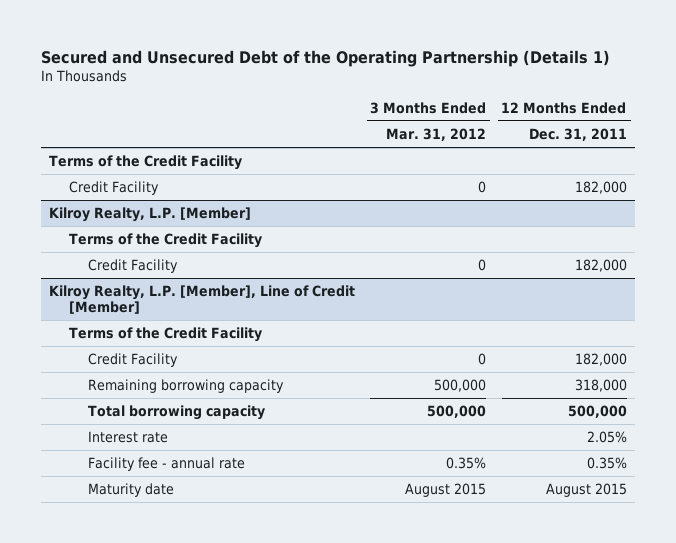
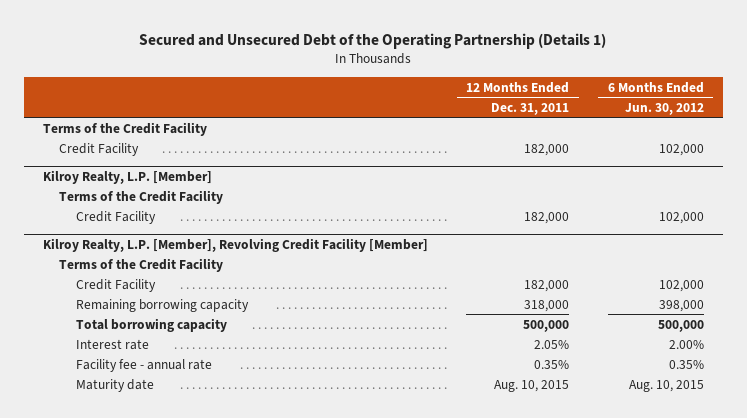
- | 3 Months Ended Mar. 31, 2012 | 12 Months Ended Dec. 31, 2011
+ | 12 Months Ended Dec. 31, 2011 | 6 Months Ended Jun. 30, 2012
- Kilroy Realty, L.P. [Member], Line of Credit [Member]
+ Kilroy Realty, L.P. [Member], Revolving Credit Facility [Member]
- Maturity date | August 2015 | August 2015
+ Maturity date | Aug. 10, 2015 | Aug. 10, 2015

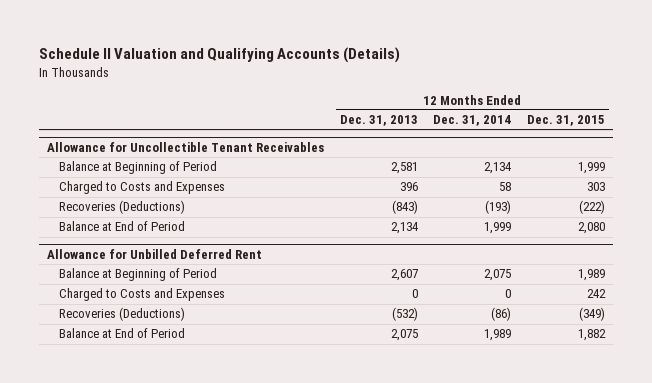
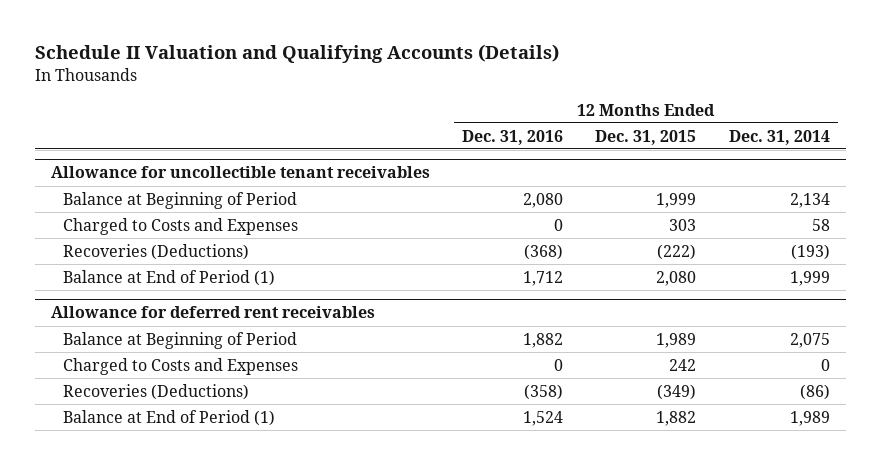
- | 12 Months Ended Dec. 31, 2013 | 12 Months Ended Dec. 31, 2014 | 12 Months Ended Dec. 31, 2015
+ | 12 Months Ended Dec. 31, 2016 | 12 Months Ended Dec. 31, 2015 | 12 Months Ended Dec. 31, 2014
- Allowance for Uncollectible Tenant Receivables
+ Allowance for uncollectible tenant receivables
- Balance at End of Period | 2,134 | 1,999 | 2,080
- Allowance for Unbilled Deferred Rent
+ Balance at End of Period (1) | 1,712 | 2,080 | 1,999
+ Allowance for deferred rent receivables
- Balance at End of Period | 2,075 | 1,989 | 1,882
+ Balance at End of Period (1) | 1,524 | 1,882 | 1,989

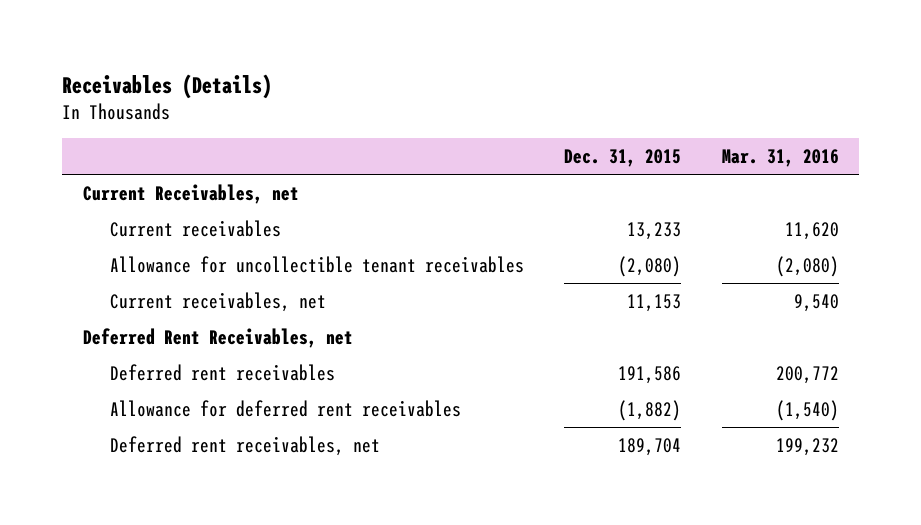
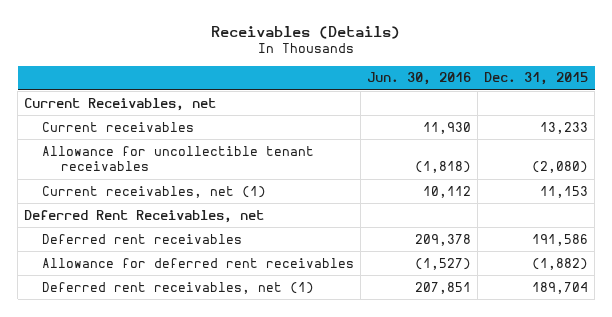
- | Dec. 31, 2015 | Mar. 31, 2016
+ | Jun. 30, 2016 | Dec. 31, 2015
- Current receivables, net | 11,153 | 9,540
+ Current receivables, net (1) | 10,112 | 11,153
- Deferred rent receivables, net | 189,704 | 199,232
+ Deferred rent receivables, net (1) | 207,851 | 189,704

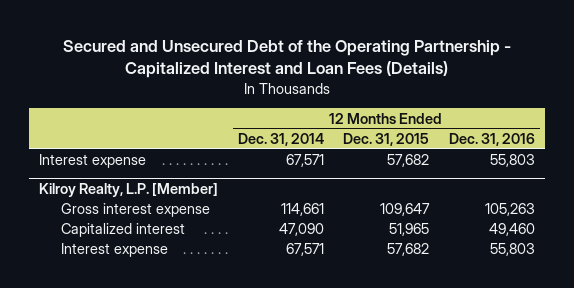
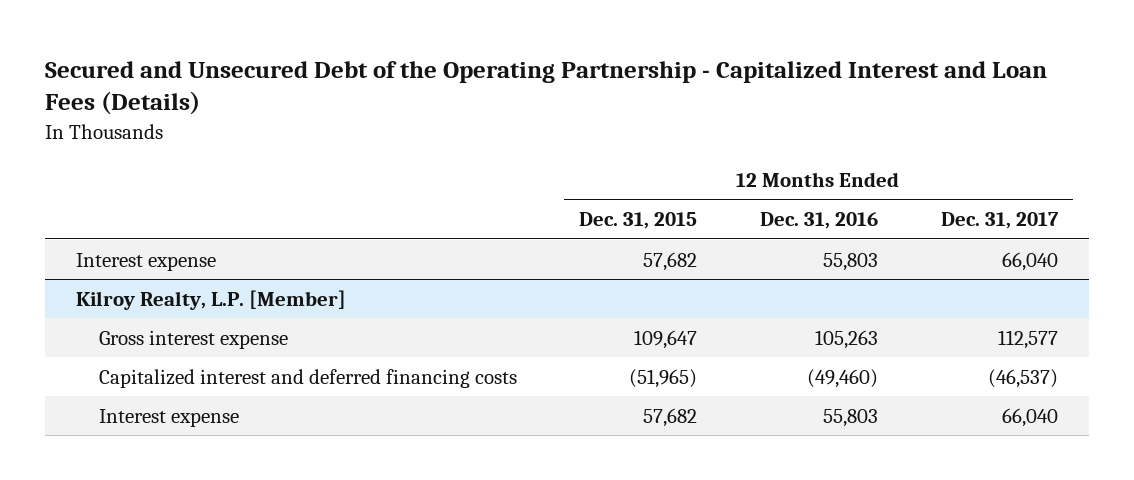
- | 12 Months Ended Dec. 31, 2014 | 12 Months Ended Dec. 31, 2015 | 12 Months Ended Dec. 31, 2016
+ | 12 Months Ended Dec. 31, 2015 | 12 Months Ended Dec. 31, 2016 | 12 Months Ended Dec. 31, 2017
@ Kilroy Realty, L.P. [Member]
- Capitalized interest | 47,090 | 51,965 | 49,460
+ Capitalized interest and deferred financing costs | (51,965) | (49,460) | (46,537)

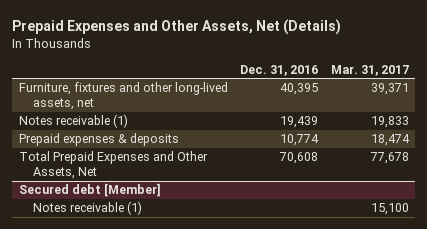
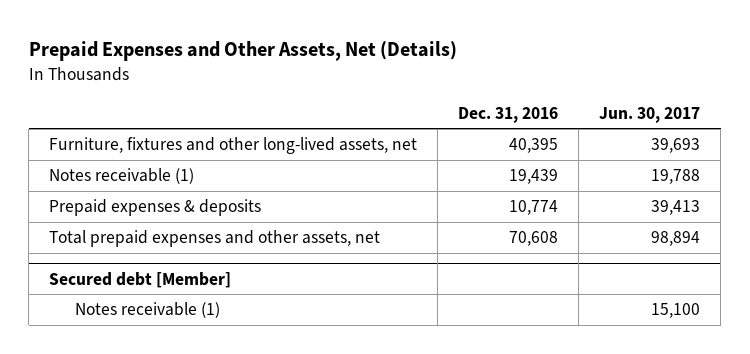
- | Dec. 31, 2016 | Mar. 31, 2017
+ | Dec. 31, 2016 | Jun. 30, 2017
- Total Prepaid Expenses and Other Assets, Net | 70,608 | 77,678
+ Total prepaid expenses and other assets, net | 70,608 | 98,894

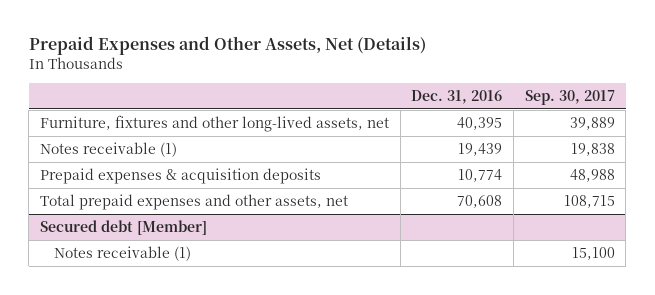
- | Dec. 31, 2016 | Jun. 30, 2017
+ | Dec. 31, 2016 | Sep. 30, 2017
- Prepaid expenses & deposits | 10,774 | 39,413
+ Prepaid expenses & acquisition deposits | 10,774 | 48,988

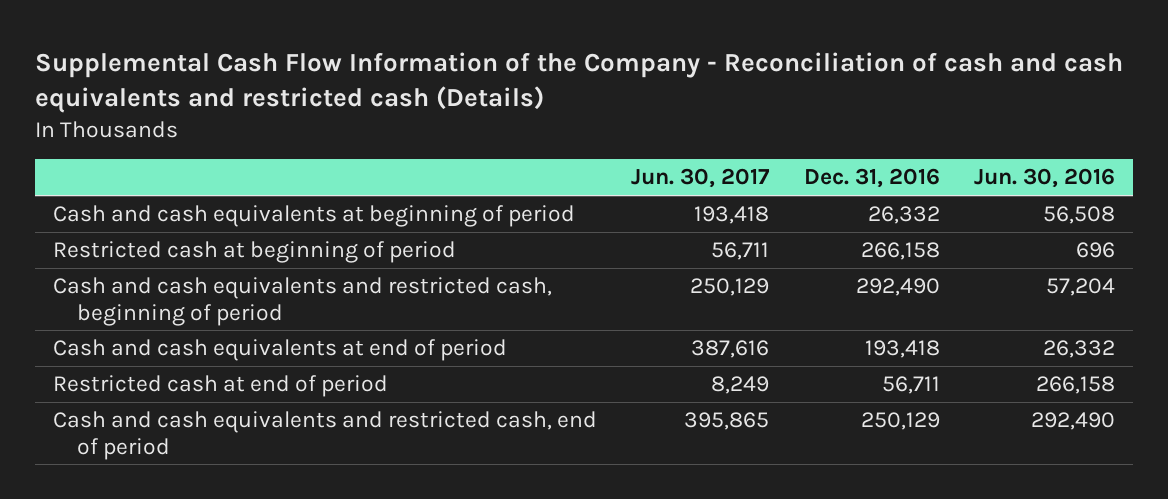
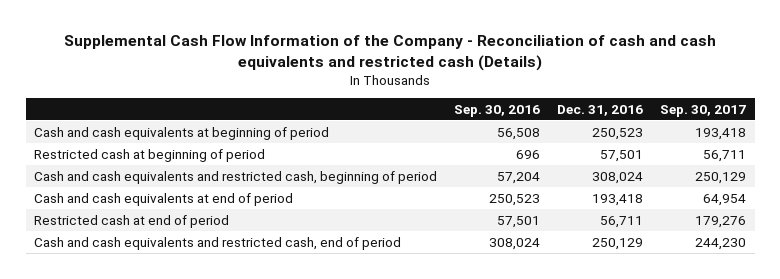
- | Jun. 30, 2017 | Dec. 31, 2016 | Jun. 30, 2016
+ | Sep. 30, 2016 | Dec. 31, 2016 | Sep. 30, 2017
- Cash and cash equivalents at beginning of period | 193,418 | 26,332 | 56,508
- Restricted cash at beginning of period | 56,711 | 266,158 | 696
- Cash and cash equivalents and restricted cash, beginning of period | 250,129 | 292,490 | 57,204
+ Cash and cash equivalents at beginning of period | 56,508 | 250,523 | 193,418
+ Restricted cash at beginning of period | 696 | 57,501 | 56,711
+ Cash and cash equivalents and restricted cash, beginning of period | 57,204 | 308,024 | 250,129

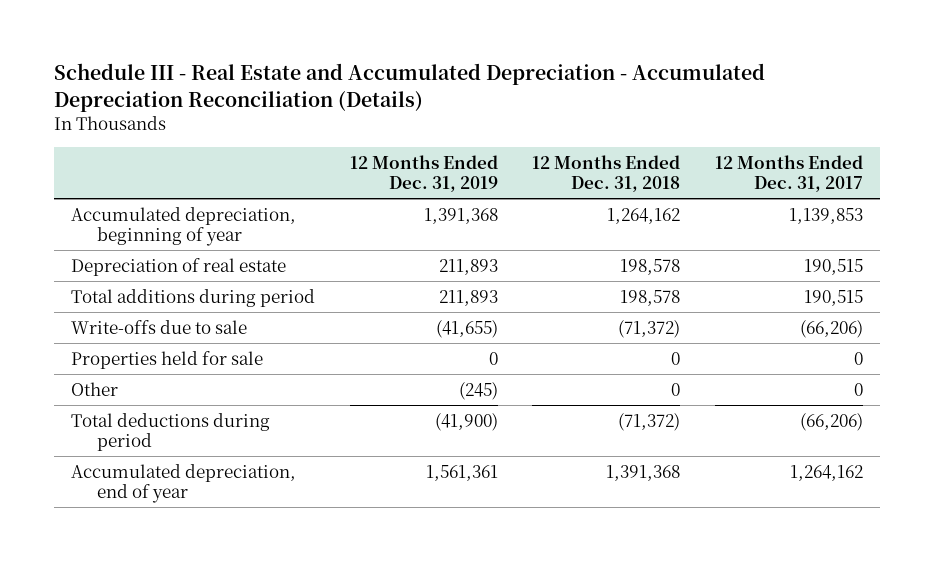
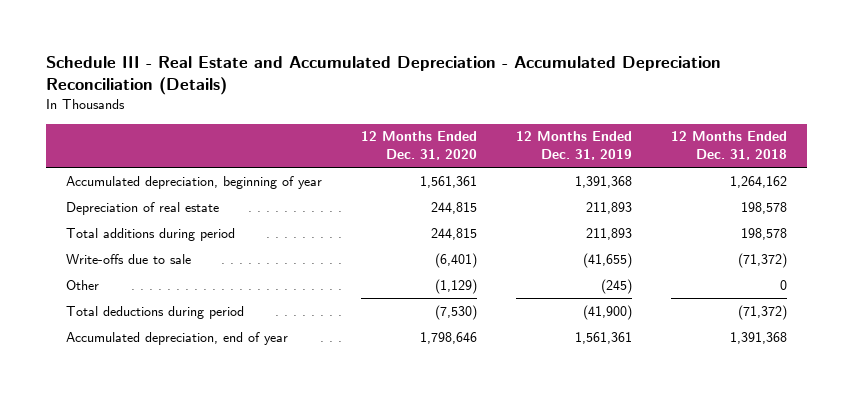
- | 12 Months Ended Dec. 31, 2019 | 12 Months Ended Dec. 31, 2018 | 12 Months Ended Dec. 31, 2017
+ | 12 Months Ended Dec. 31, 2020 | 12 Months Ended Dec. 31, 2019 | 12 Months Ended Dec. 31, 2018
- Properties held for sale | 0 | 0 | 0

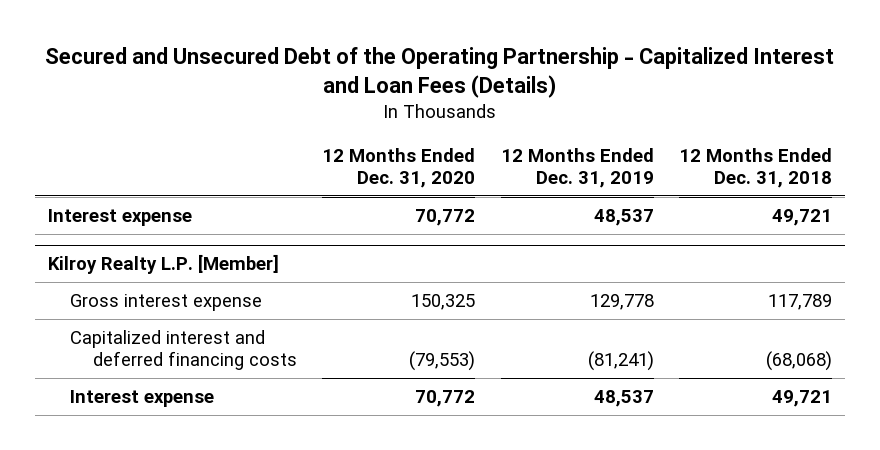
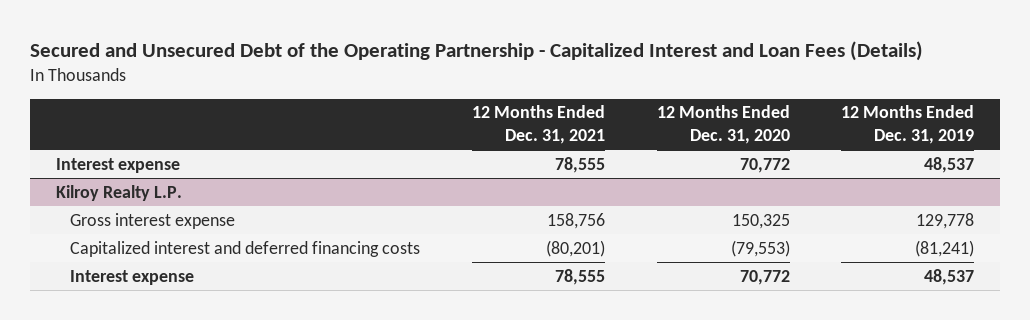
- | 12 Months Ended Dec. 31, 2020 | 12 Months Ended Dec. 31, 2019 | 12 Months Ended Dec. 31, 2018
+ | 12 Months Ended Dec. 31, 2021 | 12 Months Ended Dec. 31, 2020 | 12 Months Ended Dec. 31, 2019
- Kilroy Realty L.P. [Member]
+ Kilroy Realty L.P.

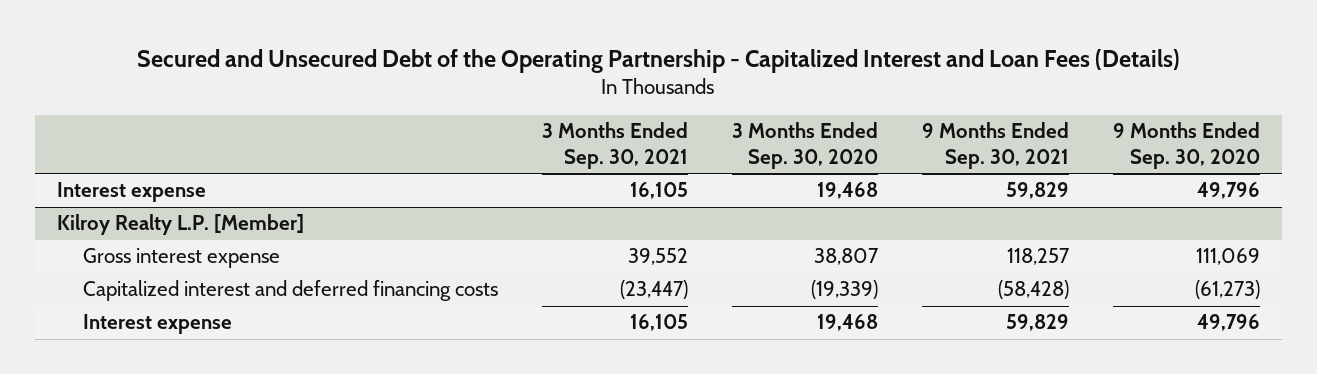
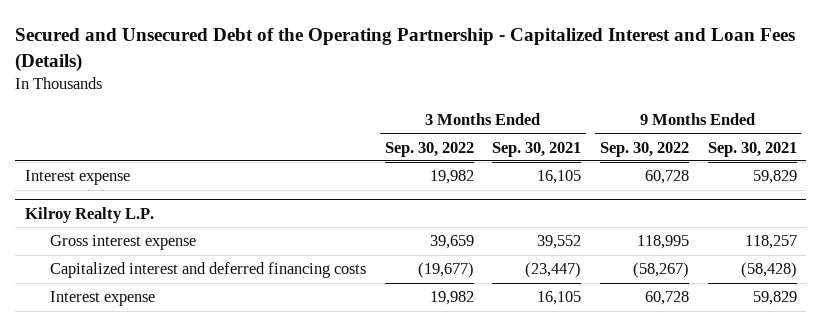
- | 3 Months Ended Sep. 30, 2021 | 3 Months Ended Sep. 30, 2020 | 9 Months Ended Sep. 30, 2021 | 9 Months Ended Sep. 30, 2020
+ | 3 Months Ended Sep. 30, 2022 | 3 Months Ended Sep. 30, 2021 | 9 Months Ended Sep. 30, 2022 | 9 Months Ended Sep. 30, 2021
- Kilroy Realty L.P. [Member]
+ Kilroy Realty L.P.

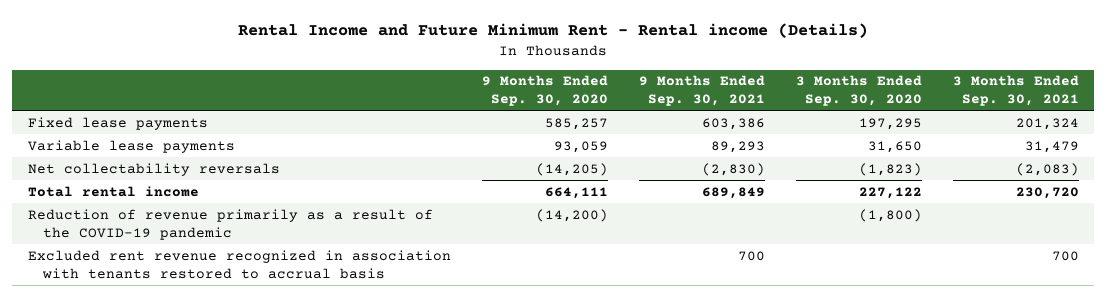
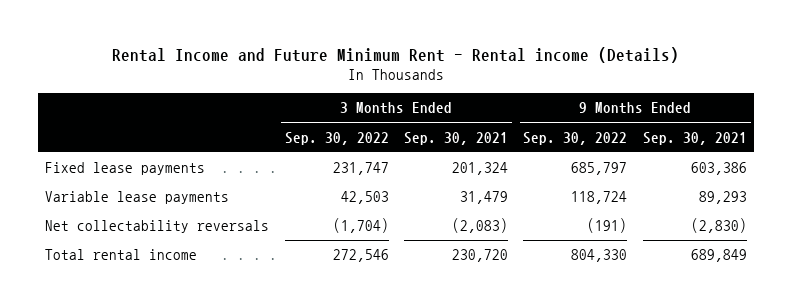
- | 9 Months Ended Sep. 30, 2020 | 9 Months Ended Sep. 30, 2021 | 3 Months Ended Sep. 30, 2020 | 3 Months Ended Sep. 30, 2021
+ | 3 Months Ended Sep. 30, 2022 | 3 Months Ended Sep. 30, 2021 | 9 Months Ended Sep. 30, 2022 | 9 Months Ended Sep. 30, 2021
- Reduction of revenue primarily as a result of the COVID-19 pandemic | (14,200) | | (1,800) |
- Excluded rent revenue recognized in association with tenants restored to accrual basis | | 700 | | 700

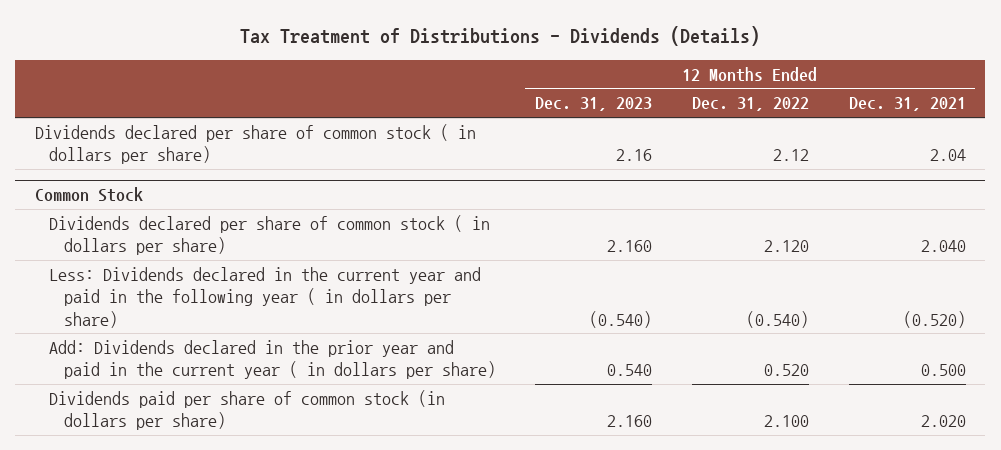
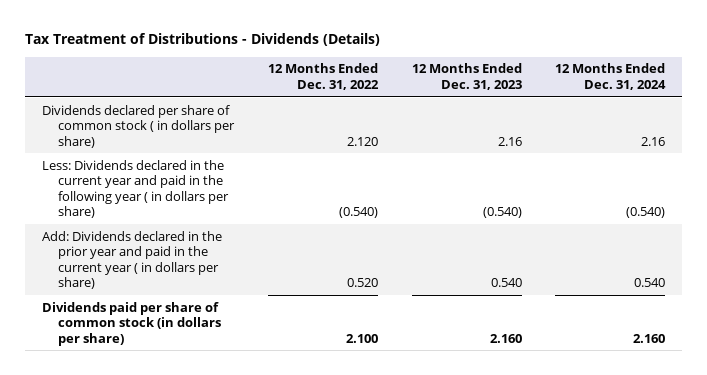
- | 12 Months Ended Dec. 31, 2023 | 12 Months Ended Dec. 31, 2022 | 12 Months Ended Dec. 31, 2021
+ | 12 Months Ended Dec. 31, 2022 | 12 Months Ended Dec. 31, 2023 | 12 Months Ended Dec. 31, 2024
- Dividends declared per share of common stock ( in dollars per share) | 2.16 | 2.12 | 2.04
- Common Stock
- Dividends declared per share of common stock ( in dollars per share) | 2.160 | 2.120 | 2.040
+ Dividends declared per share of common stock ( in dollars per share) | 2.120 | 2.16 | 2.16

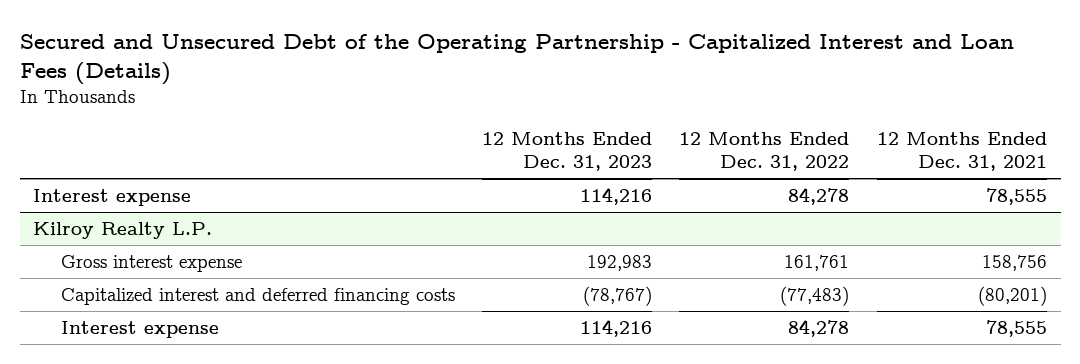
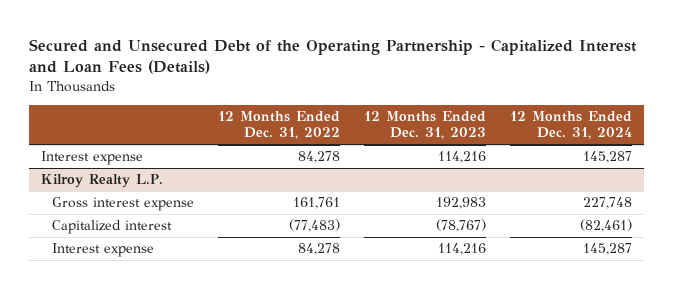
- | 12 Months Ended Dec. 31, 2023 | 12 Months Ended Dec. 31, 2022 | 12 Months Ended Dec. 31, 2021
+ | 12 Months Ended Dec. 31, 2022 | 12 Months Ended Dec. 31, 2023 | 12 Months Ended Dec. 31, 2024
@ Kilroy Realty L.P.
- Capitalized interest and deferred financing costs | (78,767) | (77,483) | (80,201)
+ Capitalized interest | (77,483) | (78,767) | (82,461)

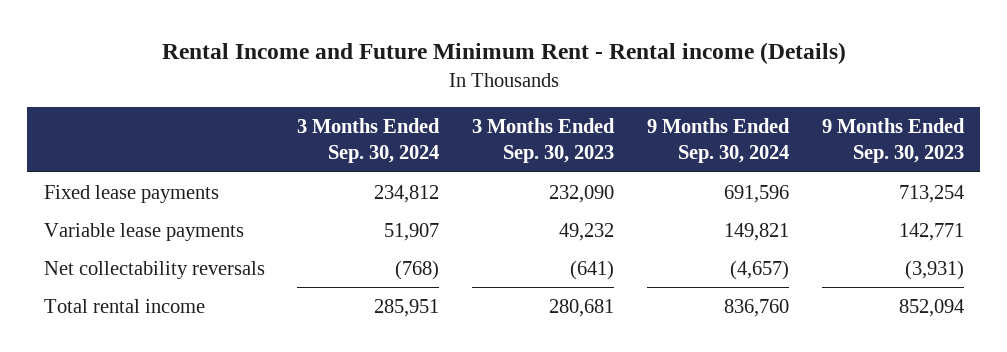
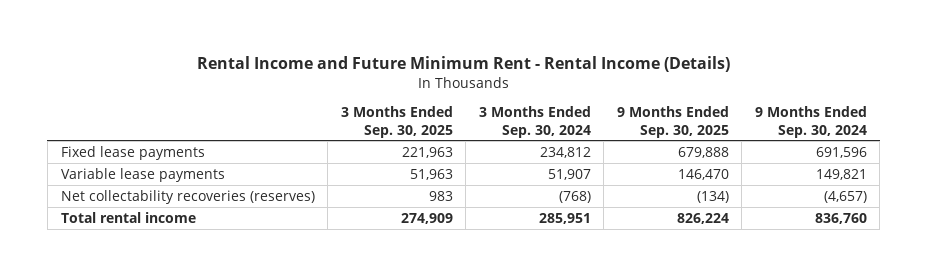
- Rental Income and Future Minimum Rent - Rental income (Details)
+ Rental Income and Future Minimum Rent - Rental Income (Details)
- | 3 Months Ended Sep. 30, 2024 | 3 Months Ended Sep. 30, 2023 | 9 Months Ended Sep. 30, 2024 | 9 Months Ended Sep. 30, 2023
+ | 3 Months Ended Sep. 30, 2025 | 3 Months Ended Sep. 30, 2024 | 9 Months Ended Sep. 30, 2025 | 9 Months Ended Sep. 30, 2024
- Net collectability reversals | (768) | (641) | (4,657) | (3,931)
+ Net collectability recoveries (reserves) | 983 | (768) | (134) | (4,657)

